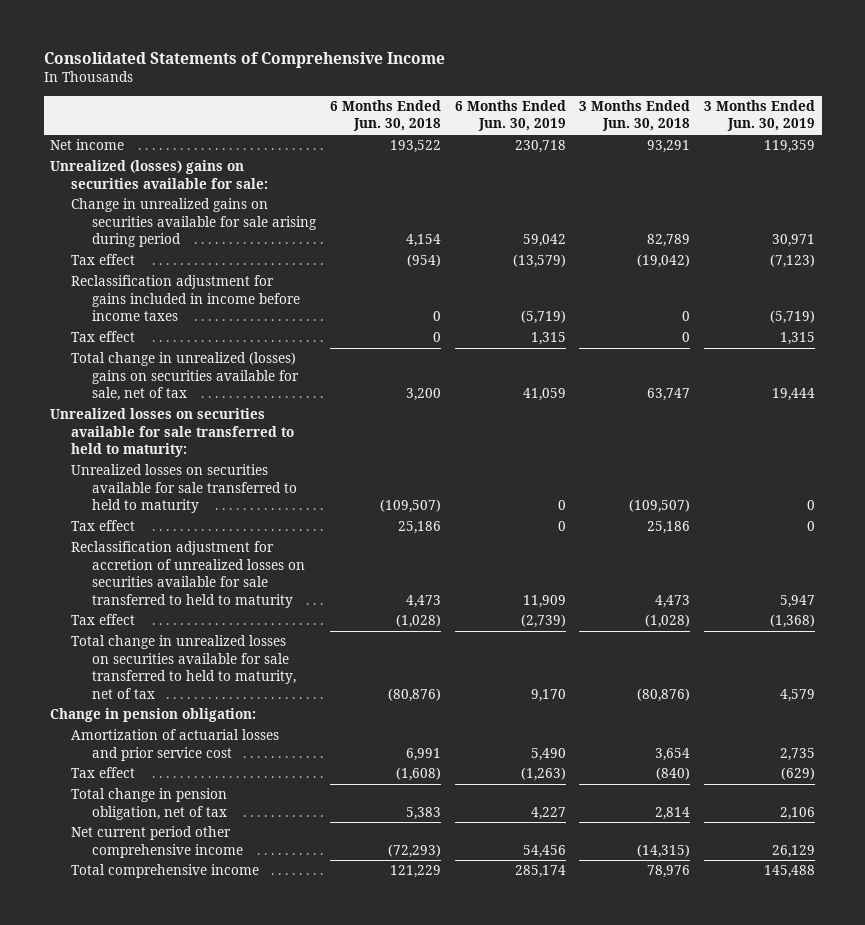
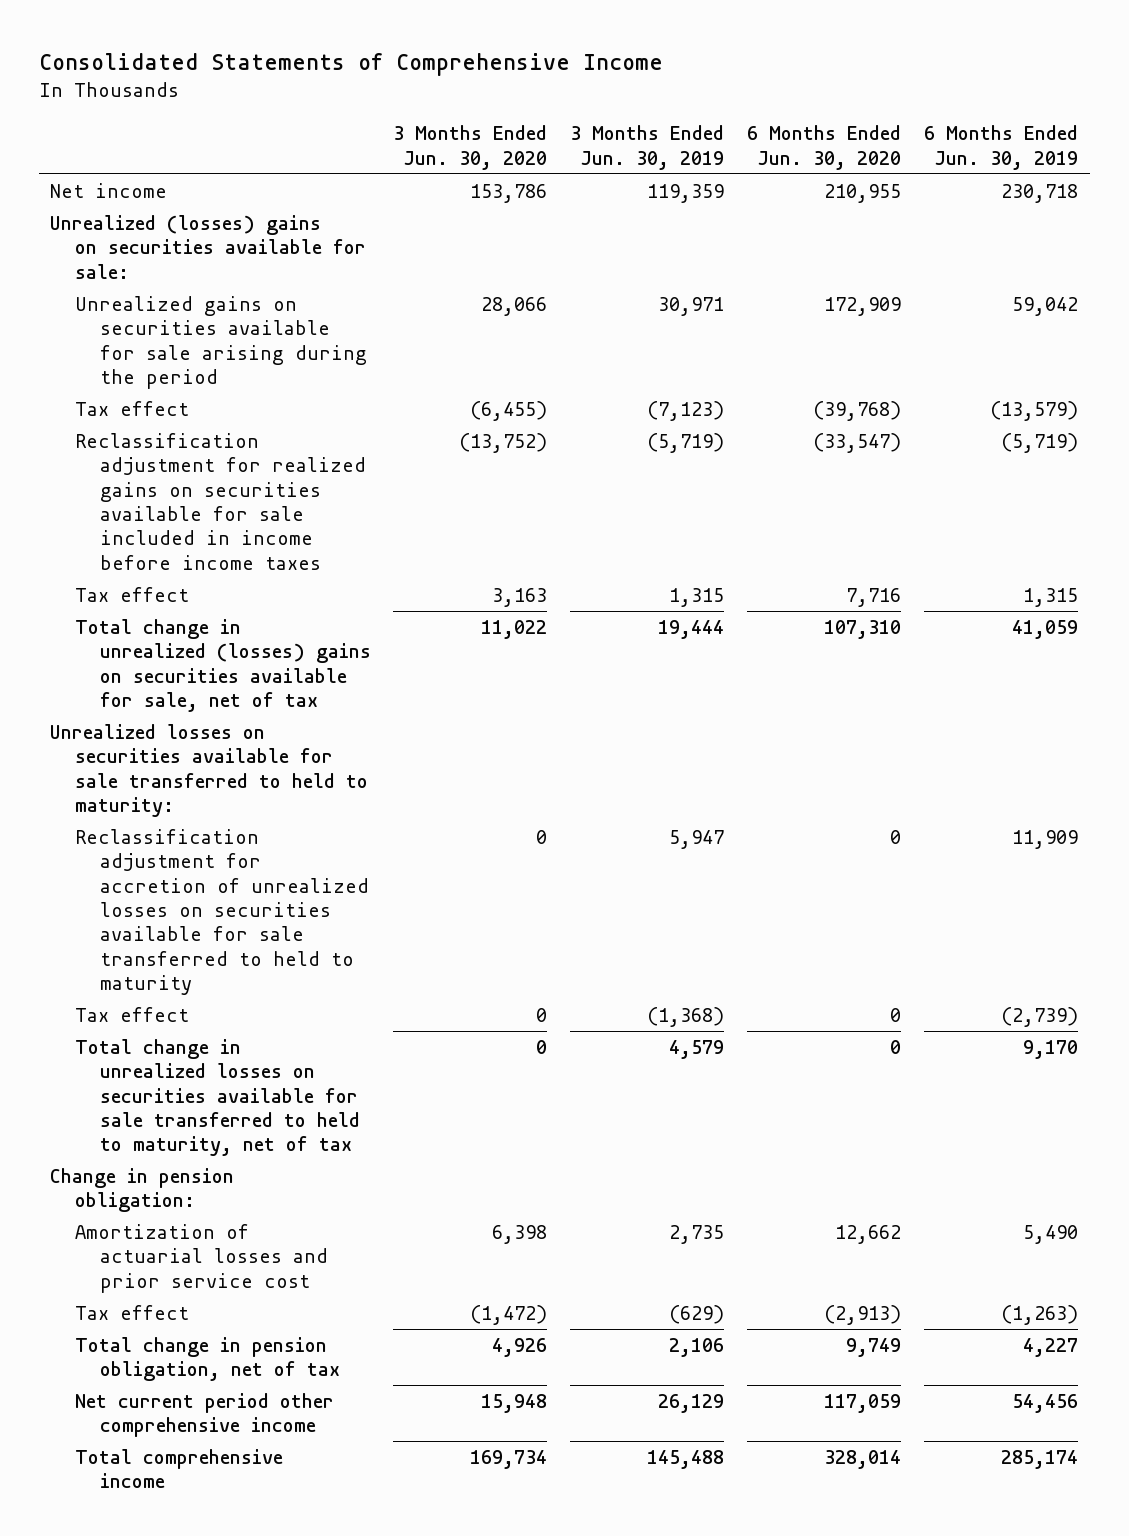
- | 6 Months Ended Jun. 30, 2018 | 6 Months Ended Jun. 30, 2019 | 3 Months Ended Jun. 30, 2018 | 3 Months Ended Jun. 30, 2019
+ | 3 Months Ended Jun. 30, 2020 | 3 Months Ended Jun. 30, 2019 | 6 Months Ended Jun. 30, 2020 | 6 Months Ended Jun. 30, 2019
- Change in unrealized gains on securities available for sale arising during period | 4,154 | 59,042 | 82,789 | 30,971
+ Unrealized gains on securities available for sale arising during the period | 28,066 | 30,971 | 172,909 | 59,042
- Reclassification adjustment for gains included in income before income taxes | 0 | (5,719) | 0 | (5,719)
+ Reclassification adjustment for realized gains on securities available for sale included in income before income taxes | (13,752) | (5,719) | (33,547) | (5,719)
- Unrealized losses on securities available for sale transferred to held to maturity | (109,507) | 0 | (109,507) | 0
- Tax effect | 25,186 | 0 | 25,186 | 0

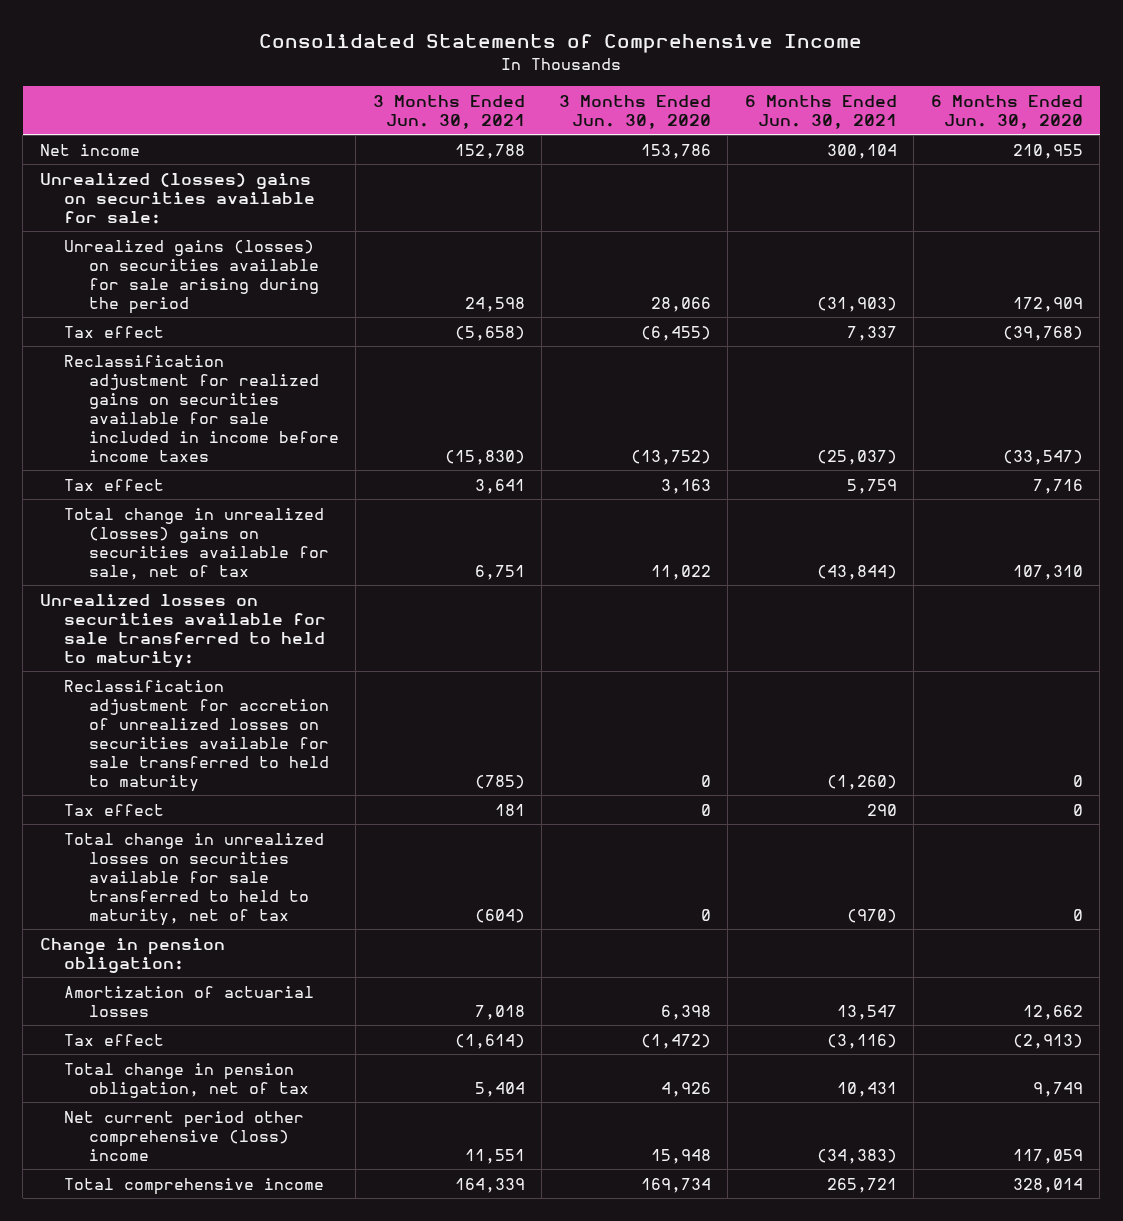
- | 3 Months Ended Jun. 30, 2020 | 3 Months Ended Jun. 30, 2019 | 6 Months Ended Jun. 30, 2020 | 6 Months Ended Jun. 30, 2019
+ | 3 Months Ended Jun. 30, 2021 | 3 Months Ended Jun. 30, 2020 | 6 Months Ended Jun. 30, 2021 | 6 Months Ended Jun. 30, 2020
- Unrealized gains on securities available for sale arising during the period | 28,066 | 30,971 | 172,909 | 59,042
+ Unrealized gains (losses) on securities available for sale arising during the period | 24,598 | 28,066 | (31,903) | 172,909
- Amortization of actuarial losses and prior service cost | 6,398 | 2,735 | 12,662 | 5,490
+ Amortization of actuarial losses | 7,018 | 6,398 | 13,547 | 12,662
- Net current period other comprehensive income | 15,948 | 26,129 | 117,059 | 54,456
+ Net current period other comprehensive (loss) income | 11,551 | 15,948 | (34,383) | 117,059

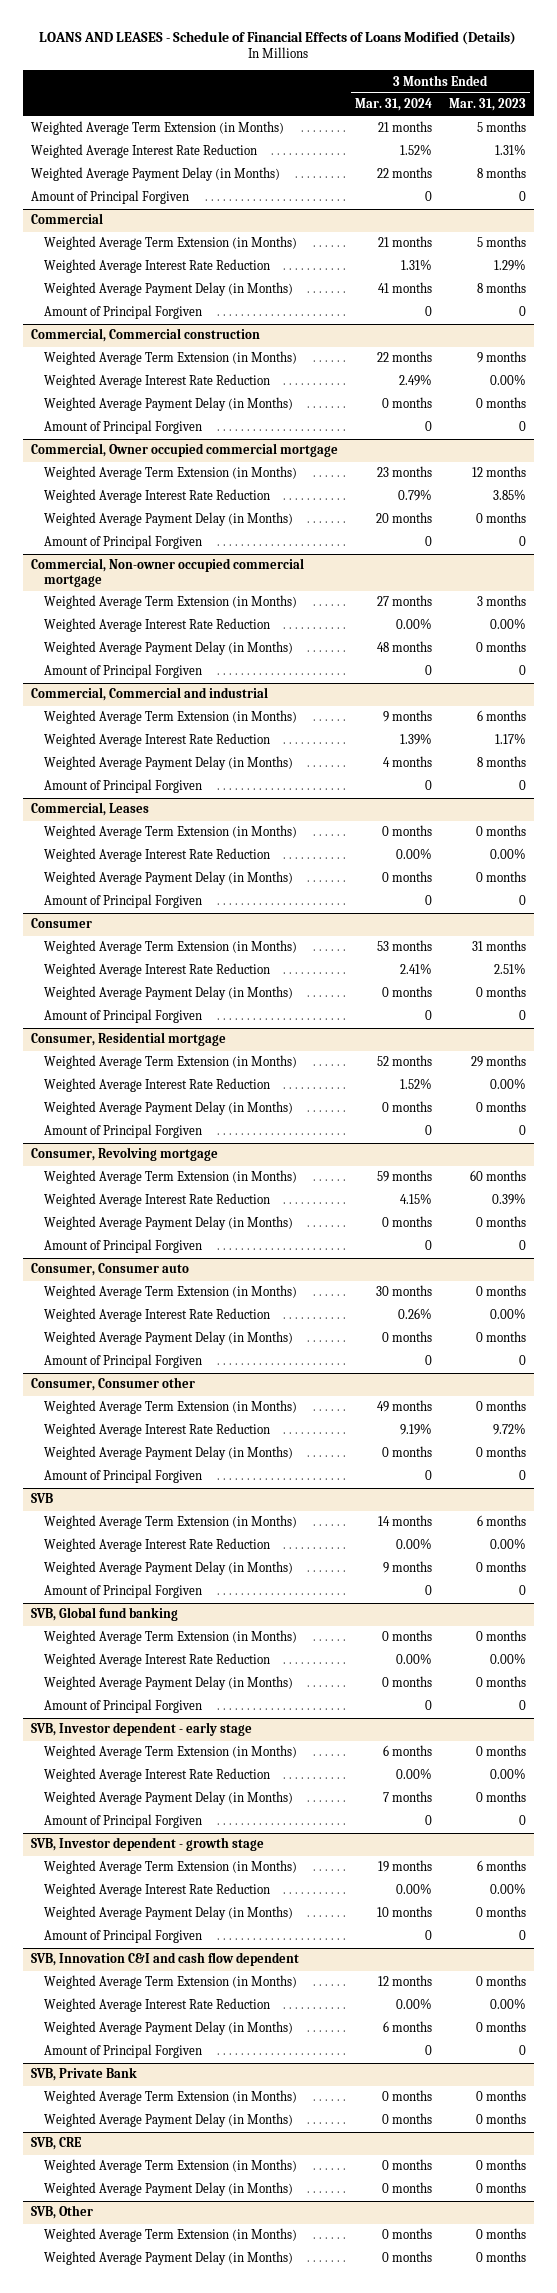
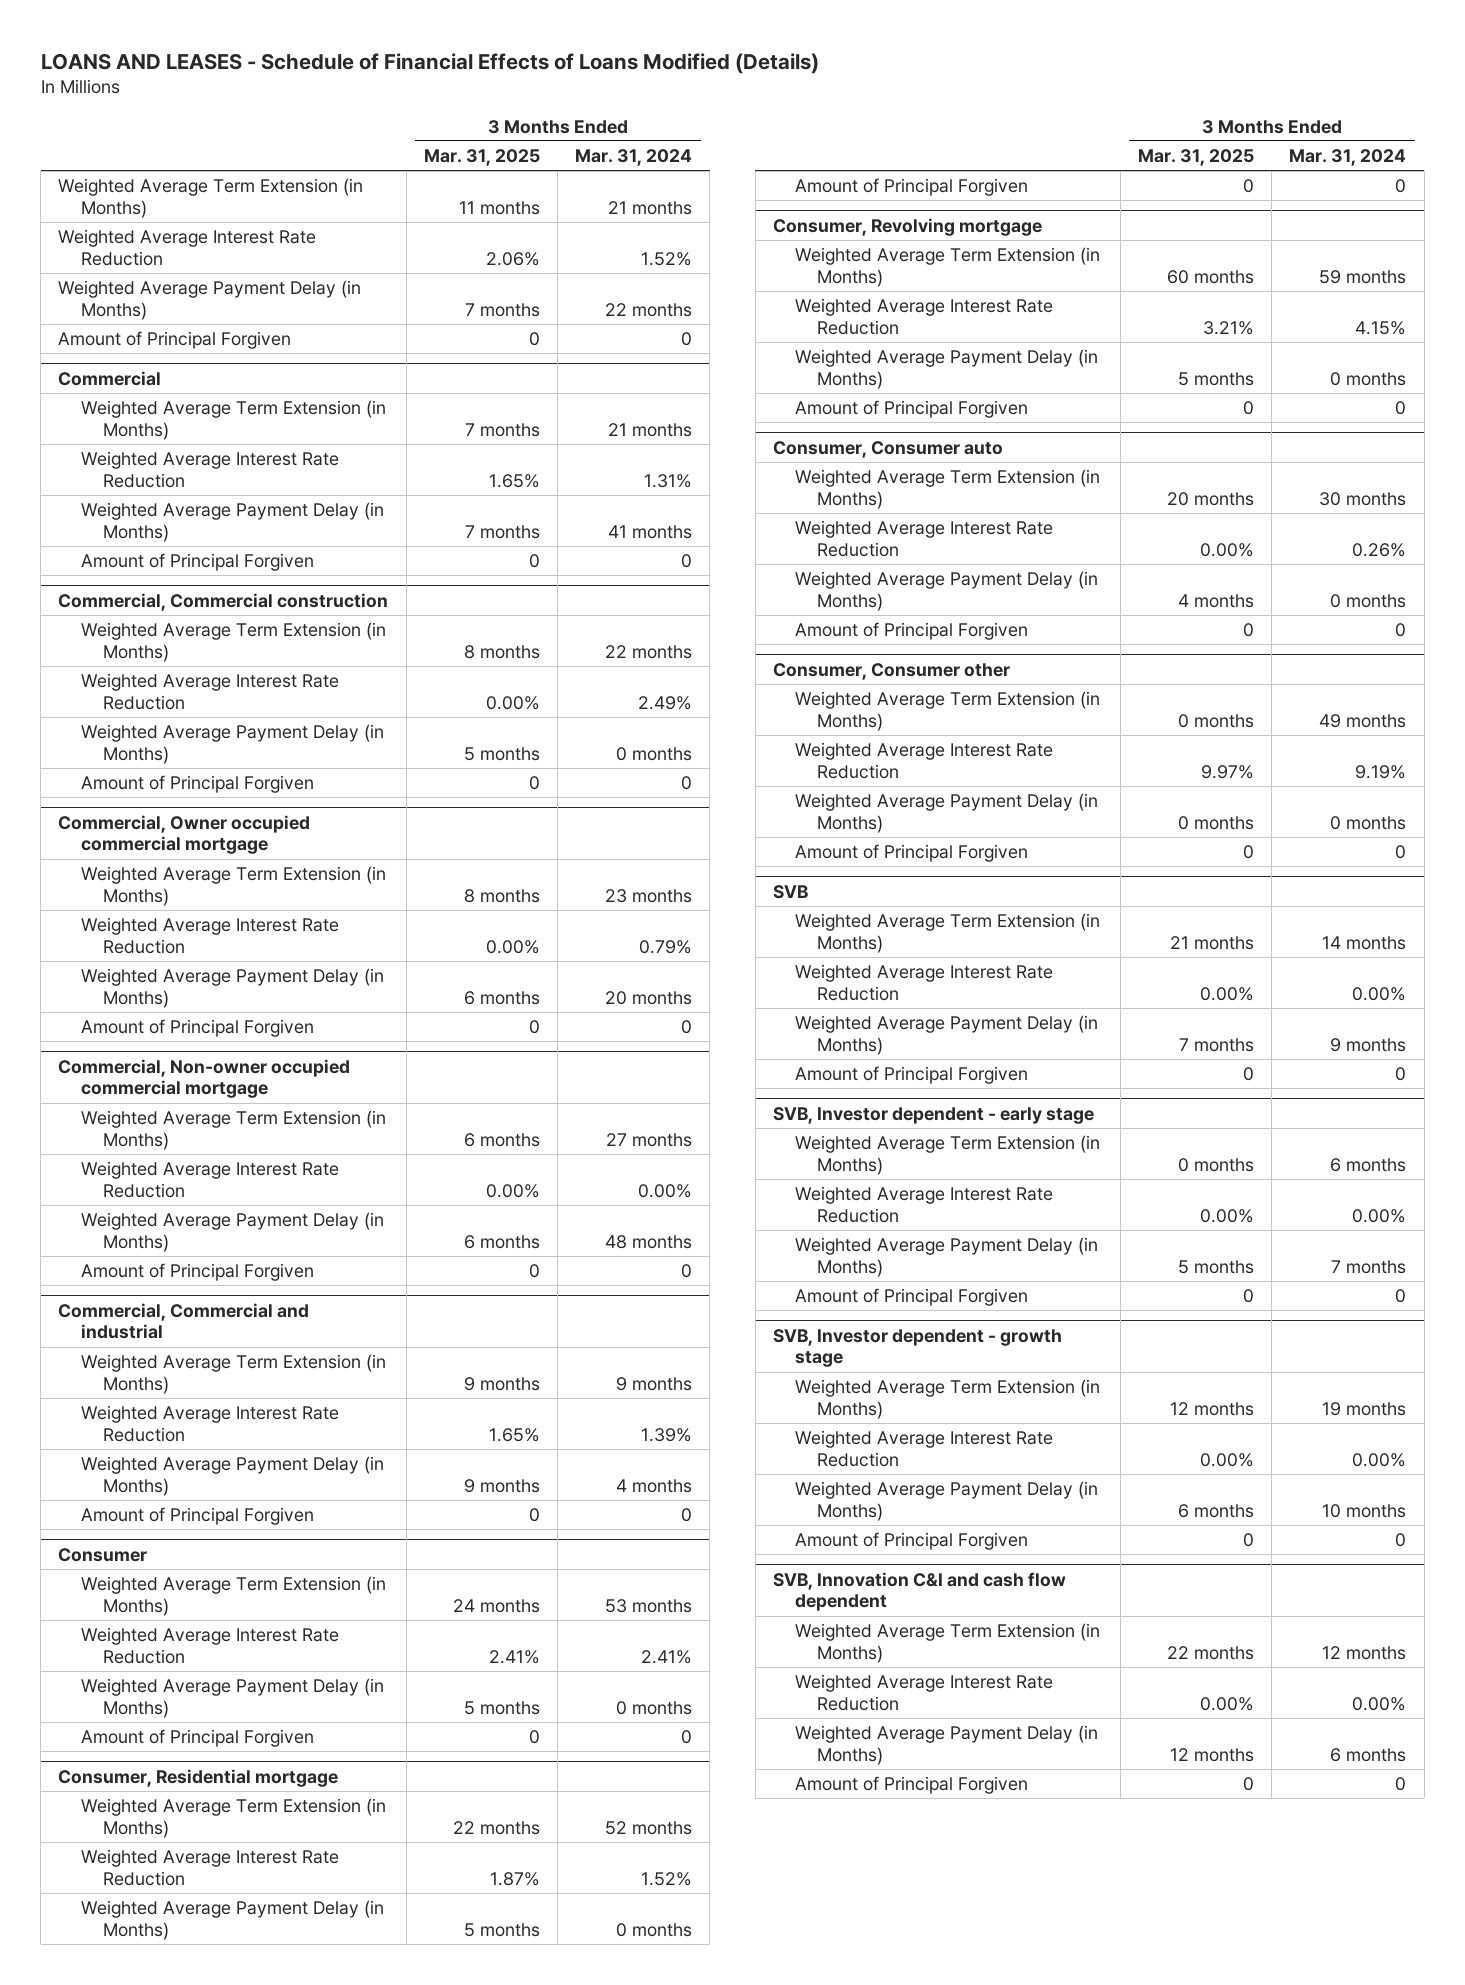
- | 3 Months Ended Mar. 31, 2024 | 3 Months Ended Mar. 31, 2023
+ | 3 Months Ended Mar. 31, 2025 | 3 Months Ended Mar. 31, 2024
- Commercial, Leases
- Weighted Average Term Extension (in Months) | 0 months | 0 months
- Weighted Average Interest Rate Reduction | 0.00% | 0.00%
- Weighted Average Payment Delay (in Months) | 0 months | 0 months
- Amount of Principal Forgiven | 0 | 0
- SVB, Global fund banking
- Weighted Average Term Extension (in Months) | 0 months | 0 months
- Weighted Average Interest Rate Reduction | 0.00% | 0.00%
- Weighted Average Payment Delay (in Months) | 0 months | 0 months
- Amount of Principal Forgiven | 0 | 0
- SVB, Private Bank
- Weighted Average Term Extension (in Months) | 0 months | 0 months
- Weighted Average Payment Delay (in Months) | 0 months | 0 months
- SVB, CRE
- Weighted Average Term Extension (in Months) | 0 months | 0 months
- Weighted Average Payment Delay (in Months) | 0 months | 0 months
- SVB, Other
- Weighted Average Term Extension (in Months) | 0 months | 0 months
- Weighted Average Payment Delay (in Months) | 0 months | 0 months

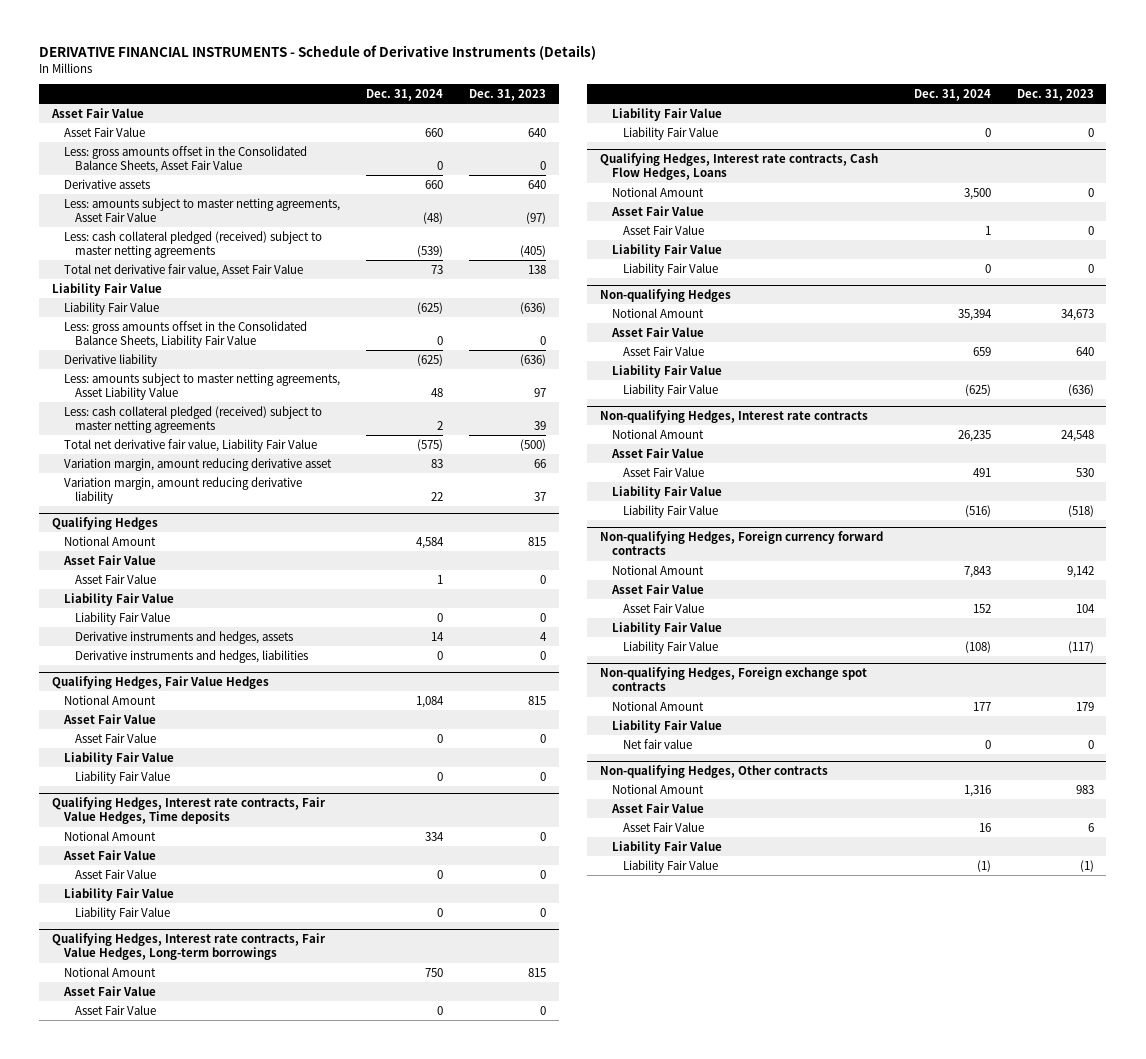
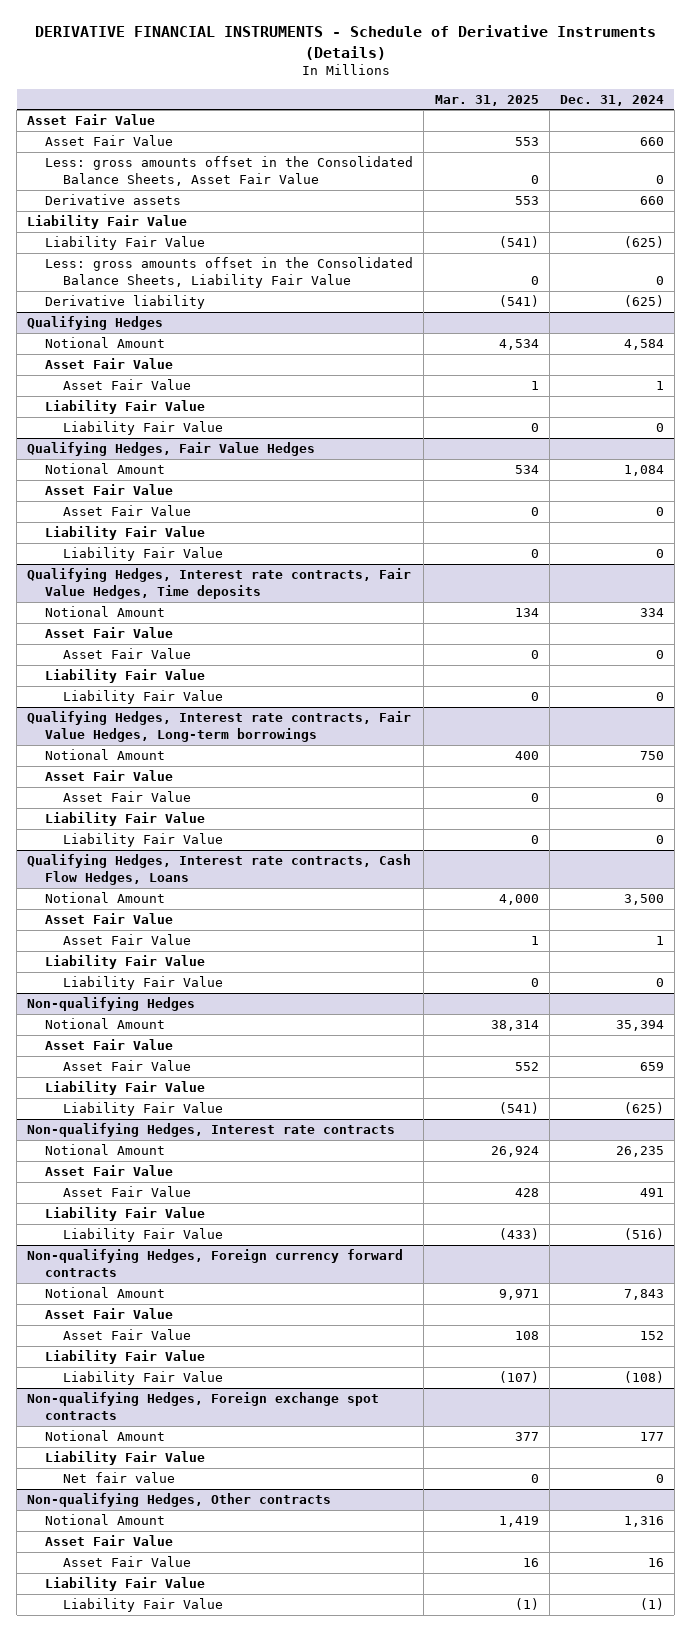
- | Dec. 31, 2024 | Dec. 31, 2023
+ | Mar. 31, 2025 | Dec. 31, 2024
- Less: amounts subject to master netting agreements, Asset Fair Value | (48) | (97)
- Less: cash collateral pledged (received) subject to master netting agreements | (539) | (405)
- Total net derivative fair value, Asset Fair Value | 73 | 138
- Less: amounts subject to master netting agreements, Asset Liability Value | 48 | 97
- Less: cash collateral pledged (received) subject to master netting agreements | 2 | 39
- Total net derivative fair value, Liability Fair Value | (575) | (500)
- Variation margin, amount reducing derivative asset | 83 | 66
- Variation margin, amount reducing derivative liability | 22 | 37
@ Qualifying Hedges
- Derivative instruments and hedges, assets | 14 | 4
- Derivative instruments and hedges, liabilities | 0 | 0

